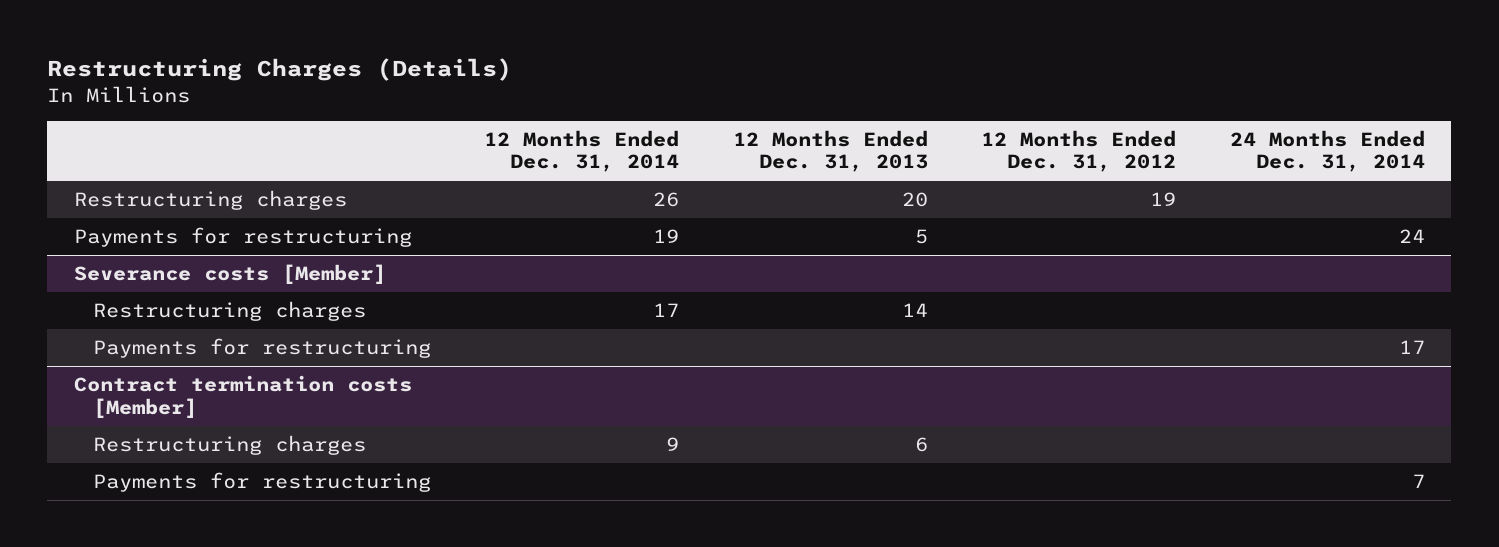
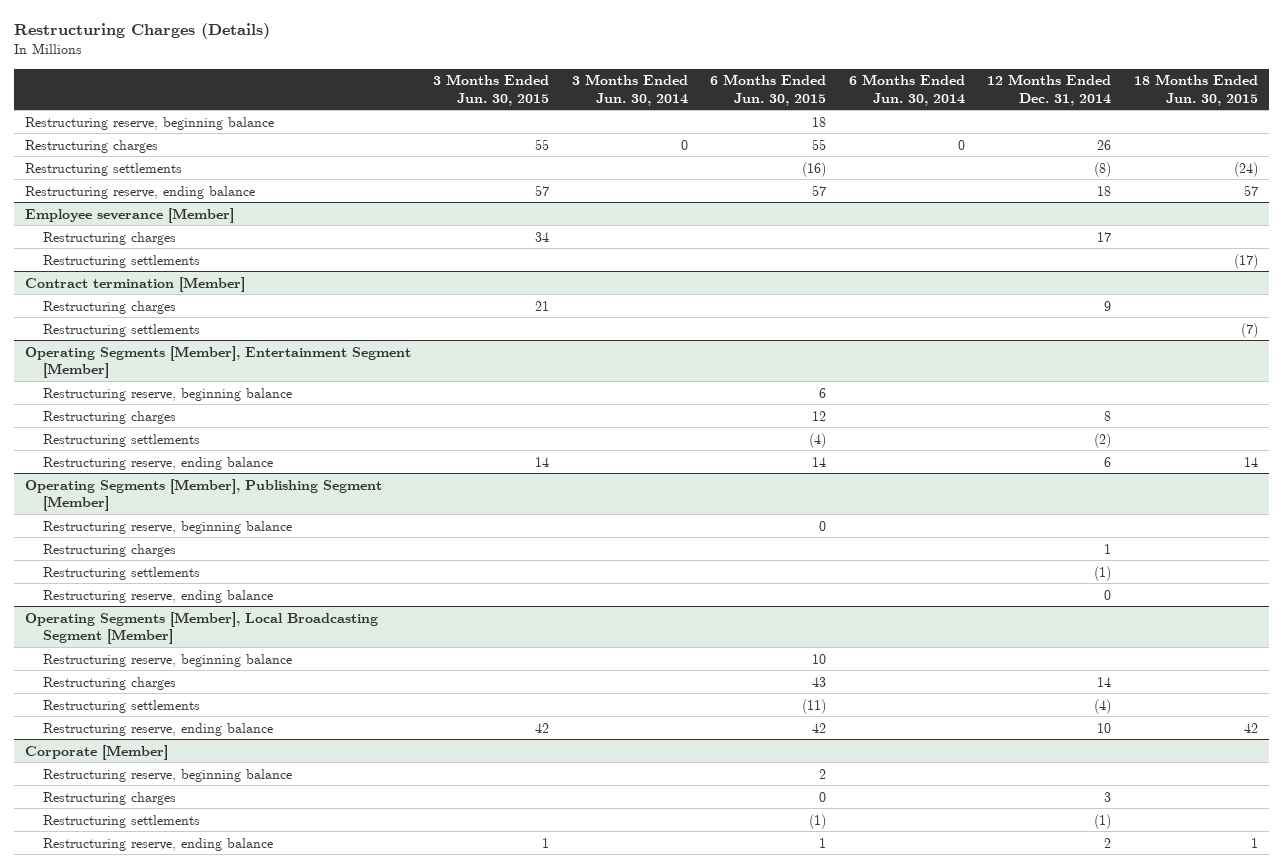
- | 12 Months Ended Dec. 31, 2014 | 12 Months Ended Dec. 31, 2013 | 12 Months Ended Dec. 31, 2012 | 24 Months Ended Dec. 31, 2014
+ | 3 Months Ended Jun. 30, 2015 | 3 Months Ended Jun. 30, 2014 | 6 Months Ended Jun. 30, 2015 | 6 Months Ended Jun. 30, 2014 | 12 Months Ended Dec. 31, 2014 | 18 Months Ended Jun. 30, 2015
+ Restructuring reserve, beginning balance | | | 18 | | |
- Payments for restructuring | 19 | 5 | | 24
- Severance costs [Member]
+ Restructuring settlements | | | (16) | | (8) | (24)
+ Restructuring reserve, ending balance | 57 | | 57 | | 18 | 57
+ Employee severance [Member]
- Payments for restructuring | | | | 17
- Contract termination costs [Member]
+ Restructuring settlements | | | | | | (17)
+ Contract termination [Member]
- Payments for restructuring | | | | 7
+ Restructuring settlements | | | | | | (7)
+ Operating Segments [Member], Entertainment Segment [Member]
+ Restructuring reserve, beginning balance | | | 6 | | |
+ Restructuring charges | | | 12 | | 8 |
+ Restructuring settlements | | | (4) | | (2) |
+ Restructuring reserve, ending balance | 14 | | 14 | | 6 | 14
+ Operating Segments [Member], Publishing Segment [Member]
+ Restructuring reserve, beginning balance | | | 0 | | |
+ Restructuring charges | | | | | 1 |
+ Restructuring settlements | | | | | (1) |
+ Restructuring reserve, ending balance | | | | | 0 |
+ Operating Segments [Member], Local Broadcasting Segment [Member]
+ Restructuring reserve, beginning balance | | | 10 | | |
+ Restructuring charges | | | 43 | | 14 |
+ Restructuring settlements | | | (11) | | (4) |
+ Restructuring reserve, ending balance | 42 | | 42 | | 10 | 42
+ Corporate [Member]
+ Restructuring reserve, beginning balance | | | 2 | | |
+ Restructuring charges | | | 0 | | 3 |
+ Restructuring settlements | | | (1) | | (1) |
+ Restructuring reserve, ending balance | 1 | | 1 | | 2 | 1

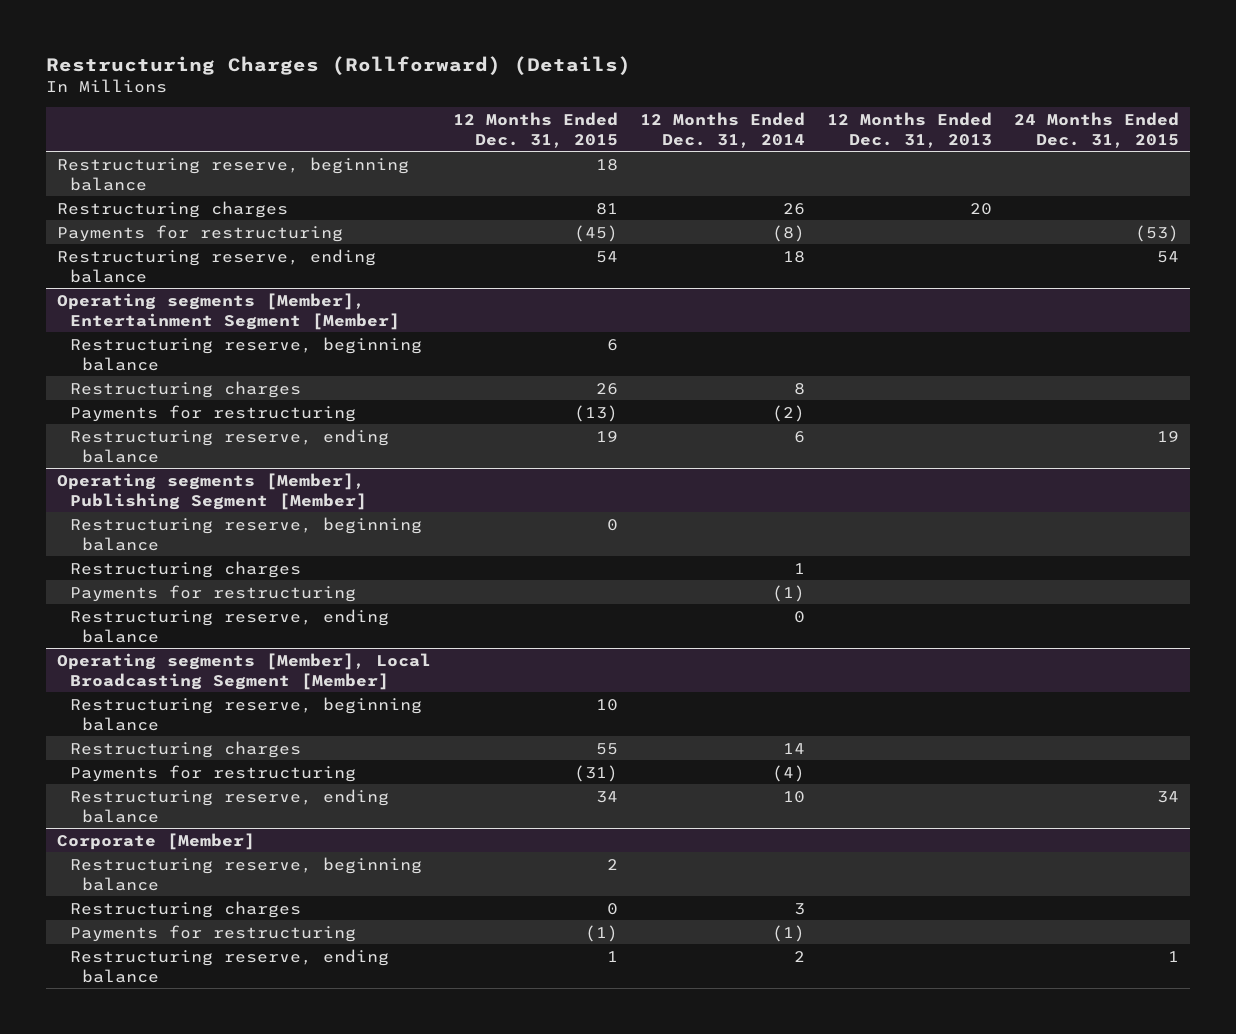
- Restructuring Charges (Details)
+ Restructuring Charges (Rollforward) (Details)
- | 3 Months Ended Jun. 30, 2015 | 3 Months Ended Jun. 30, 2014 | 6 Months Ended Jun. 30, 2015 | 6 Months Ended Jun. 30, 2014 | 12 Months Ended Dec. 31, 2014 | 18 Months Ended Jun. 30, 2015
+ | 12 Months Ended Dec. 31, 2015 | 12 Months Ended Dec. 31, 2014 | 12 Months Ended Dec. 31, 2013 | 24 Months Ended Dec. 31, 2015
- Restructuring settlements | | | (16) | | (8) | (24)
+ Payments for restructuring | (45) | (8) | | (53)
- Employee severance [Member]
- Restructuring charges | 34 | | | | 17 |
- Restructuring settlements | | | | | | (17)
- Contract termination [Member]
- Restructuring charges | 21 | | | | 9 |
- Restructuring settlements | | | | | | (7)
- Operating Segments [Member], Entertainment Segment [Member]
+ Operating segments [Member], Entertainment Segment [Member]
- Restructuring settlements | | | (4) | | (2) |
+ Payments for restructuring | (13) | (2) | |
- Operating Segments [Member], Publishing Segment [Member]
+ Operating segments [Member], Publishing Segment [Member]
- Restructuring settlements | | | | | (1) |
+ Payments for restructuring | | (1) | |
- Operating Segments [Member], Local Broadcasting Segment [Member]
+ Operating segments [Member], Local Broadcasting Segment [Member]
- Restructuring settlements | | | (11) | | (4) |
+ Payments for restructuring | (31) | (4) | |
@ Corporate [Member]
- Restructuring settlements | | | (1) | | (1) |
+ Payments for restructuring | (1) | (1) | |

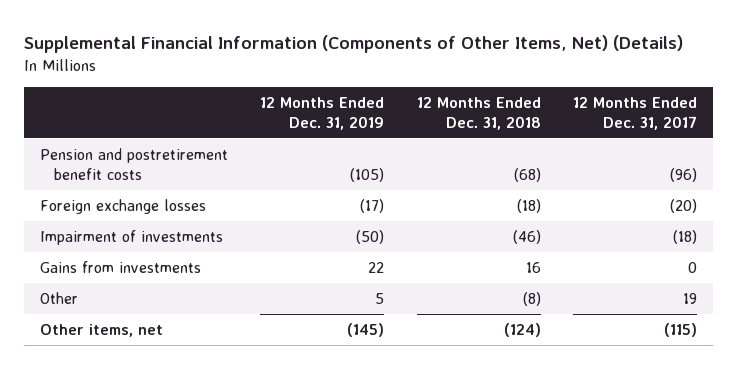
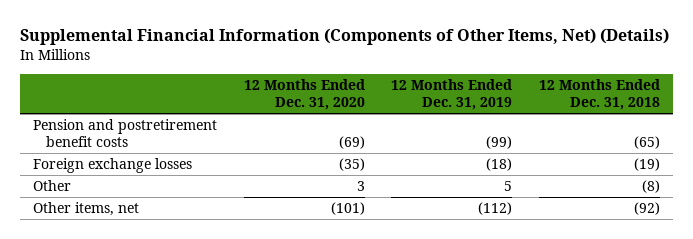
- | 12 Months Ended Dec. 31, 2019 | 12 Months Ended Dec. 31, 2018 | 12 Months Ended Dec. 31, 2017
+ | 12 Months Ended Dec. 31, 2020 | 12 Months Ended Dec. 31, 2019 | 12 Months Ended Dec. 31, 2018
- Pension and postretirement benefit costs | (105) | (68) | (96)
- Foreign exchange losses | (17) | (18) | (20)
- Impairment of investments | (50) | (46) | (18)
- Gains from investments | 22 | 16 | 0
+ Pension and postretirement benefit costs | (69) | (99) | (65)
+ Foreign exchange losses | (35) | (18) | (19)
- Other items, net | (145) | (124) | (115)
+ Other items, net | (101) | (112) | (92)

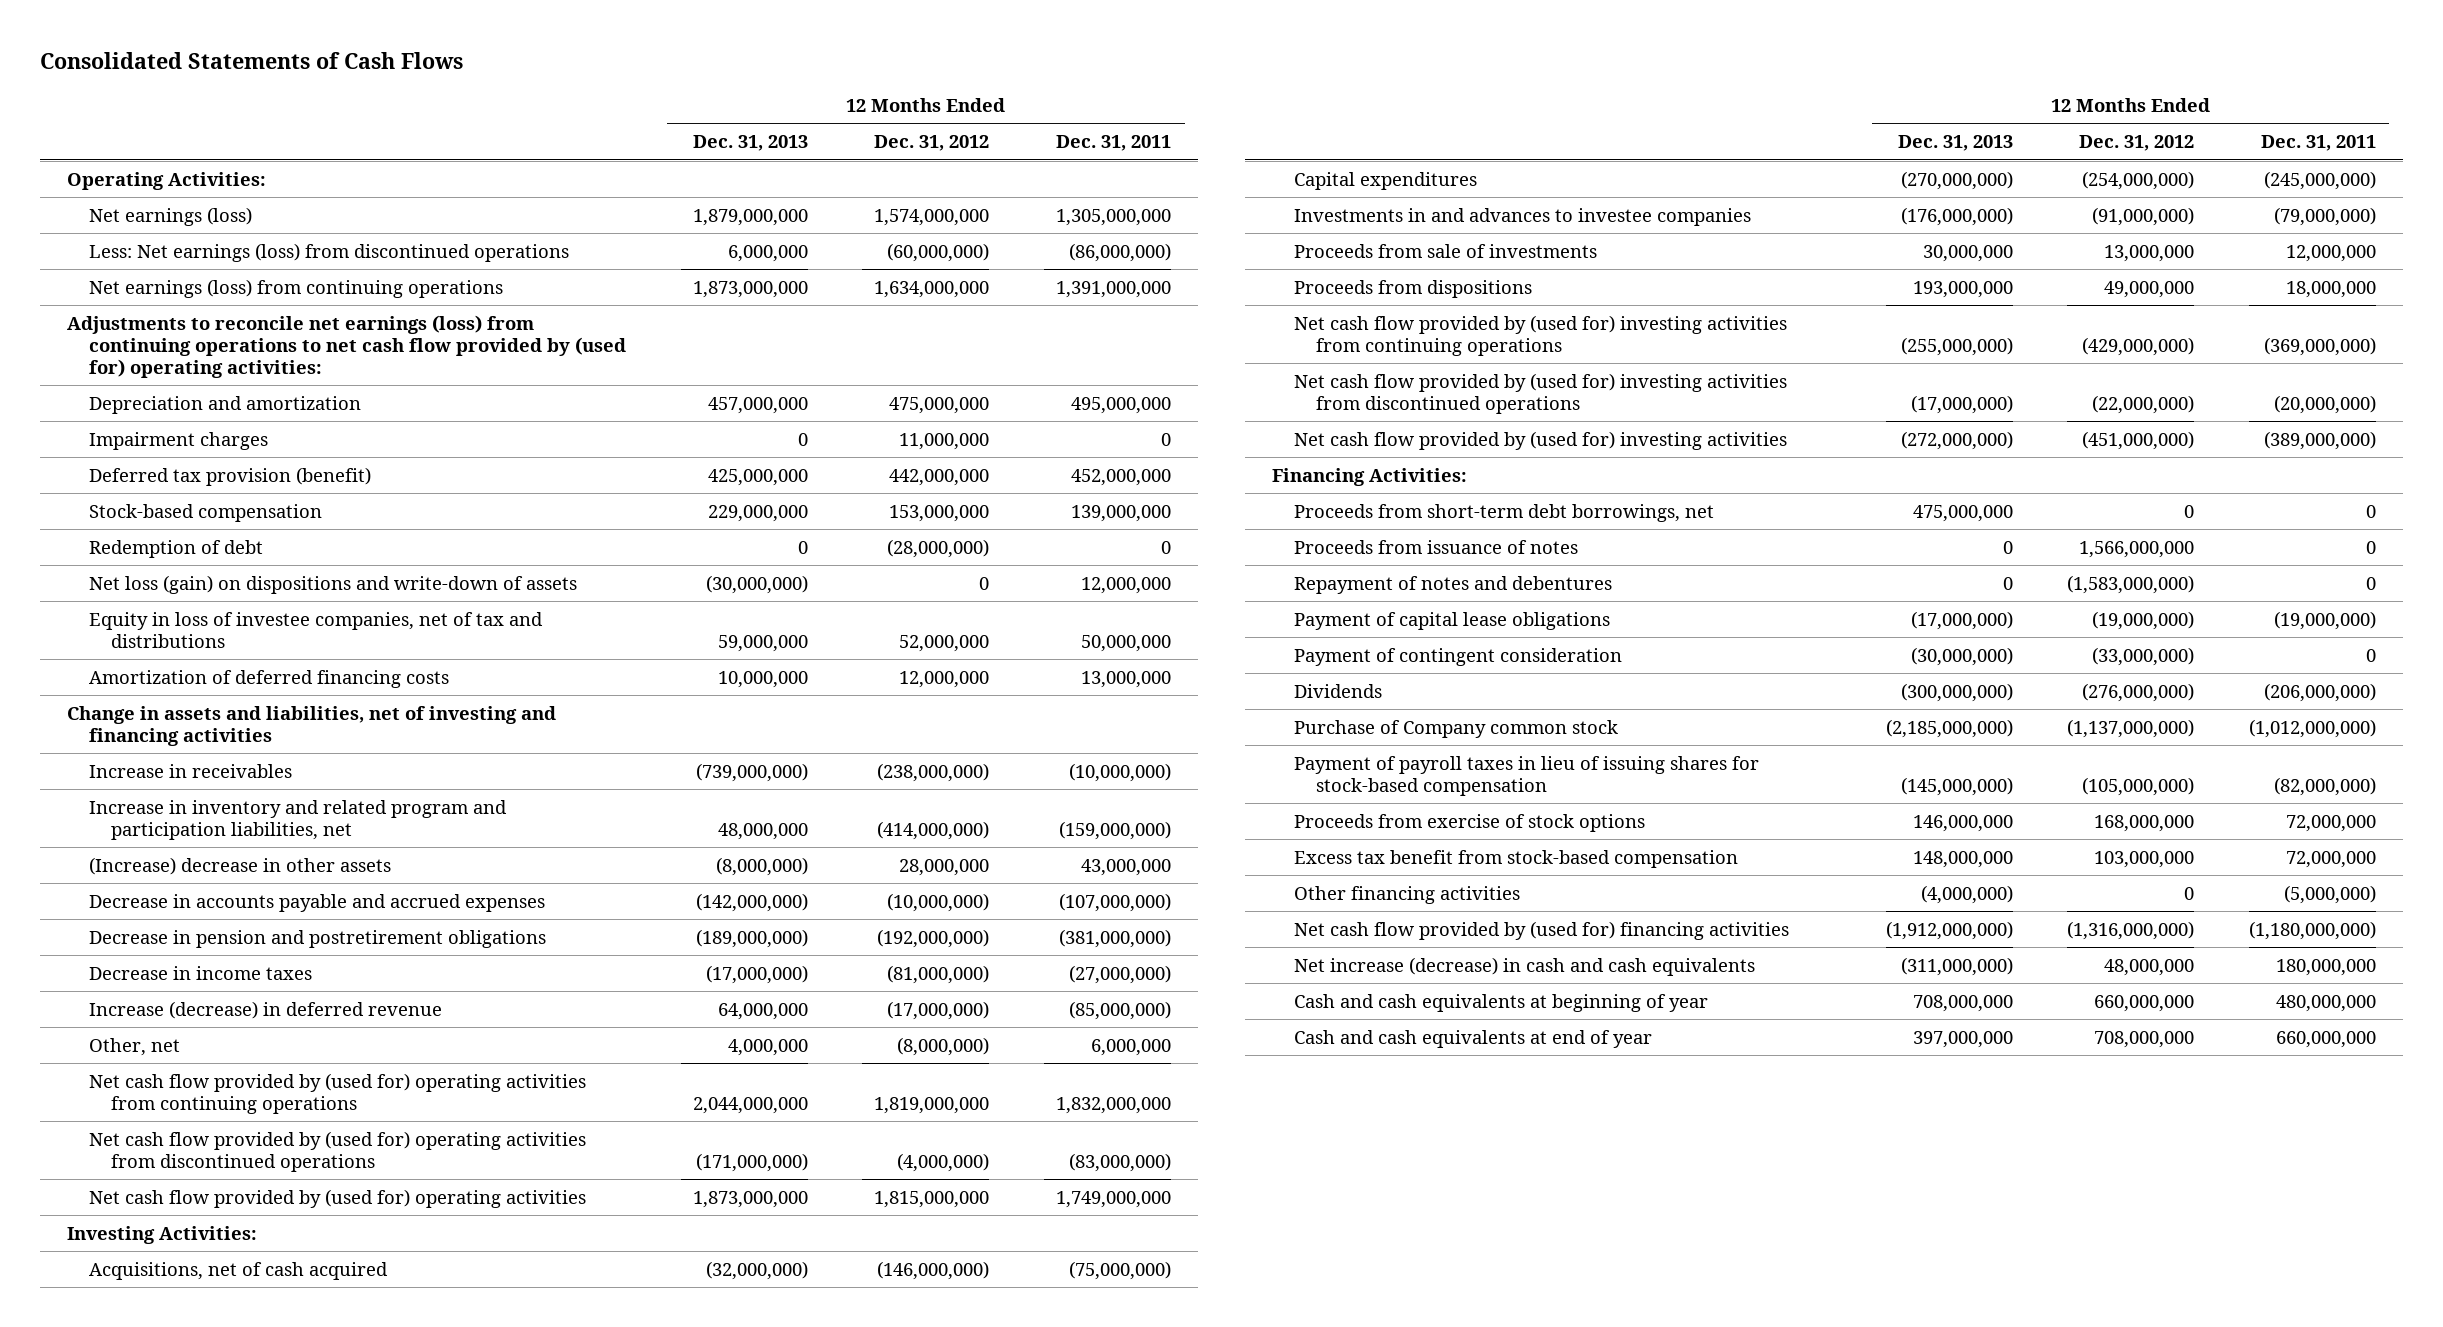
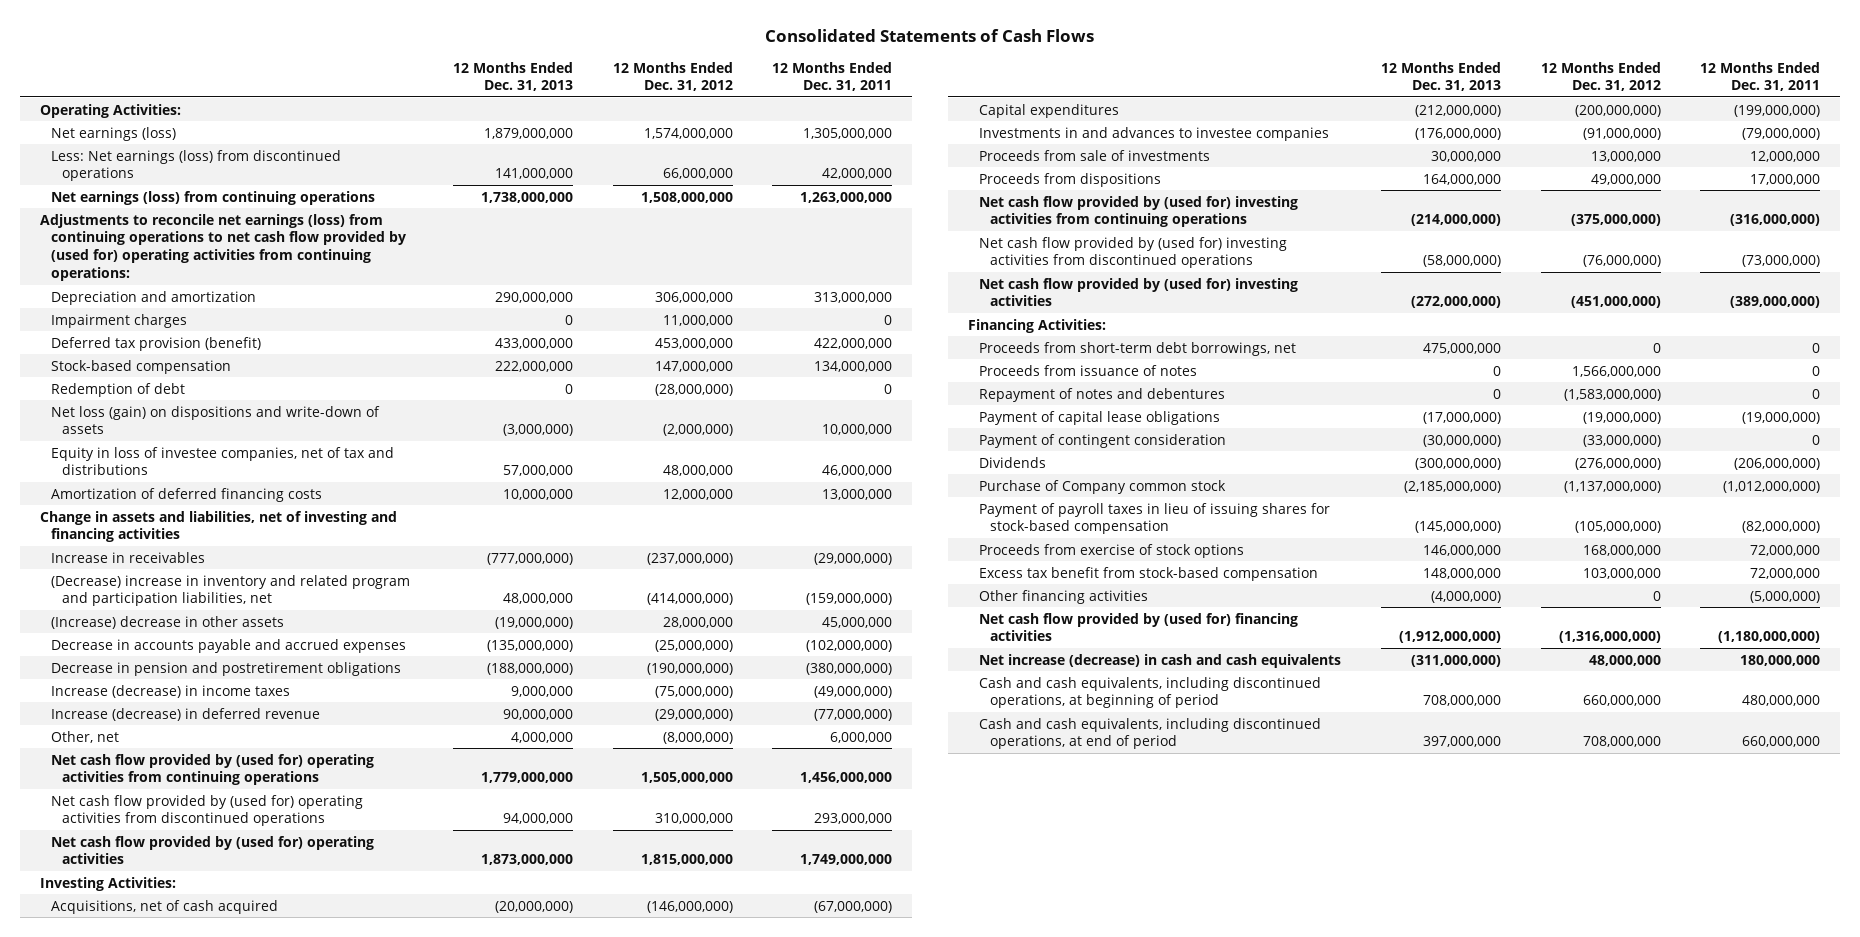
- Less: Net earnings (loss) from discontinued operations | 6,000,000 | (60,000,000) | (86,000,000)
- Net earnings (loss) from continuing operations | 1,873,000,000 | 1,634,000,000 | 1,391,000,000
- Adjustments to reconcile net earnings (loss) from continuing operations to net cash flow provided by (used for) operating activities:
- Depreciation and amortization | 457,000,000 | 475,000,000 | 495,000,000
+ Less: Net earnings (loss) from discontinued operations | 141,000,000 | 66,000,000 | 42,000,000
+ Net earnings (loss) from continuing operations | 1,738,000,000 | 1,508,000,000 | 1,263,000,000
+ Adjustments to reconcile net earnings (loss) from continuing operations to net cash flow provided by (used for) operating activities from continuing operations:
+ Depreciation and amortization | 290,000,000 | 306,000,000 | 313,000,000
- Deferred tax provision (benefit) | 425,000,000 | 442,000,000 | 452,000,000
- Stock-based compensation | 229,000,000 | 153,000,000 | 139,000,000
+ Deferred tax provision (benefit) | 433,000,000 | 453,000,000 | 422,000,000
+ Stock-based compensation | 222,000,000 | 147,000,000 | 134,000,000
- Net loss (gain) on dispositions and write-down of assets | (30,000,000) | 0 | 12,000,000
- Equity in loss of investee companies, net of tax and distributions | 59,000,000 | 52,000,000 | 50,000,000
+ Net loss (gain) on dispositions and write-down of assets | (3,000,000) | (2,000,000) | 10,000,000
+ Equity in loss of investee companies, net of tax and distributions | 57,000,000 | 48,000,000 | 46,000,000
- Increase in receivables | (739,000,000) | (238,000,000) | (10,000,000)
- Increase in inventory and related program and participation liabilities, net | 48,000,000 | (414,000,000) | (159,000,000)
- (Increase) decrease in other assets | (8,000,000) | 28,000,000 | 43,000,000
- Decrease in accounts payable and accrued expenses | (142,000,000) | (10,000,000) | (107,000,000)
- Decrease in pension and postretirement obligations | (189,000,000) | (192,000,000) | (381,000,000)
- Decrease in income taxes | (17,000,000) | (81,000,000) | (27,000,000)
- Increase (decrease) in deferred revenue | 64,000,000 | (17,000,000) | (85,000,000)
+ Increase in receivables | (777,000,000) | (237,000,000) | (29,000,000)
+ (Decrease) increase in inventory and related program and participation liabilities, net | 48,000,000 | (414,000,000) | (159,000,000)
+ (Increase) decrease in other assets | (19,000,000) | 28,000,000 | 45,000,000
+ Decrease in accounts payable and accrued expenses | (135,000,000) | (25,000,000) | (102,000,000)
+ Decrease in pension and postretirement obligations | (188,000,000) | (190,000,000) | (380,000,000)
+ Increase (decrease) in income taxes | 9,000,000 | (75,000,000) | (49,000,000)
+ Increase (decrease) in deferred revenue | 90,000,000 | (29,000,000) | (77,000,000)
- Net cash flow provided by (used for) operating activities from continuing operations | 2,044,000,000 | 1,819,000,000 | 1,832,000,000
- Net cash flow provided by (used for) operating activities from discontinued operations | (171,000,000) | (4,000,000) | (83,000,000)
+ Net cash flow provided by (used for) operating activities from continuing operations | 1,779,000,000 | 1,505,000,000 | 1,456,000,000
+ Net cash flow provided by (used for) operating activities from discontinued operations | 94,000,000 | 310,000,000 | 293,000,000
- Acquisitions, net of cash acquired | (32,000,000) | (146,000,000) | (75,000,000)
- Capital expenditures | (270,000,000) | (254,000,000) | (245,000,000)
+ Acquisitions, net of cash acquired | (20,000,000) | (146,000,000) | (67,000,000)
+ Capital expenditures | (212,000,000) | (200,000,000) | (199,000,000)
- Proceeds from dispositions | 193,000,000 | 49,000,000 | 18,000,000
- Net cash flow provided by (used for) investing activities from continuing operations | (255,000,000) | (429,000,000) | (369,000,000)
- Net cash flow provided by (used for) investing activities from discontinued operations | (17,000,000) | (22,000,000) | (20,000,000)
+ Proceeds from dispositions | 164,000,000 | 49,000,000 | 17,000,000
+ Net cash flow provided by (used for) investing activities from continuing operations | (214,000,000) | (375,000,000) | (316,000,000)
+ Net cash flow provided by (used for) investing activities from discontinued operations | (58,000,000) | (76,000,000) | (73,000,000)
- Cash and cash equivalents at beginning of year | 708,000,000 | 660,000,000 | 480,000,000
- Cash and cash equivalents at end of year | 397,000,000 | 708,000,000 | 660,000,000
+ Cash and cash equivalents, including discontinued operations, at beginning of period | 708,000,000 | 660,000,000 | 480,000,000
+ Cash and cash equivalents, including discontinued operations, at end of period | 397,000,000 | 708,000,000 | 660,000,000

